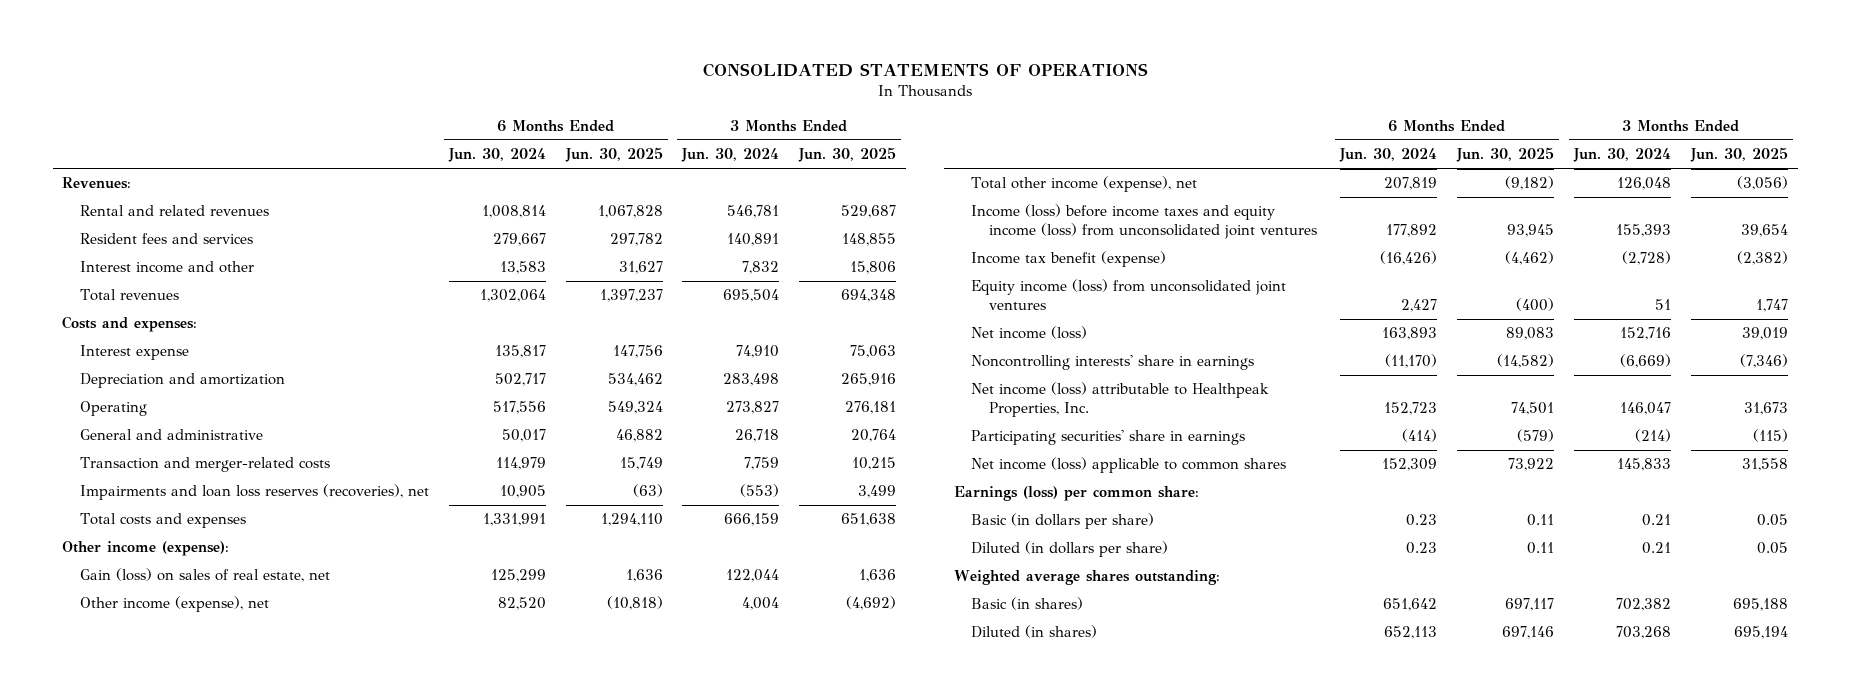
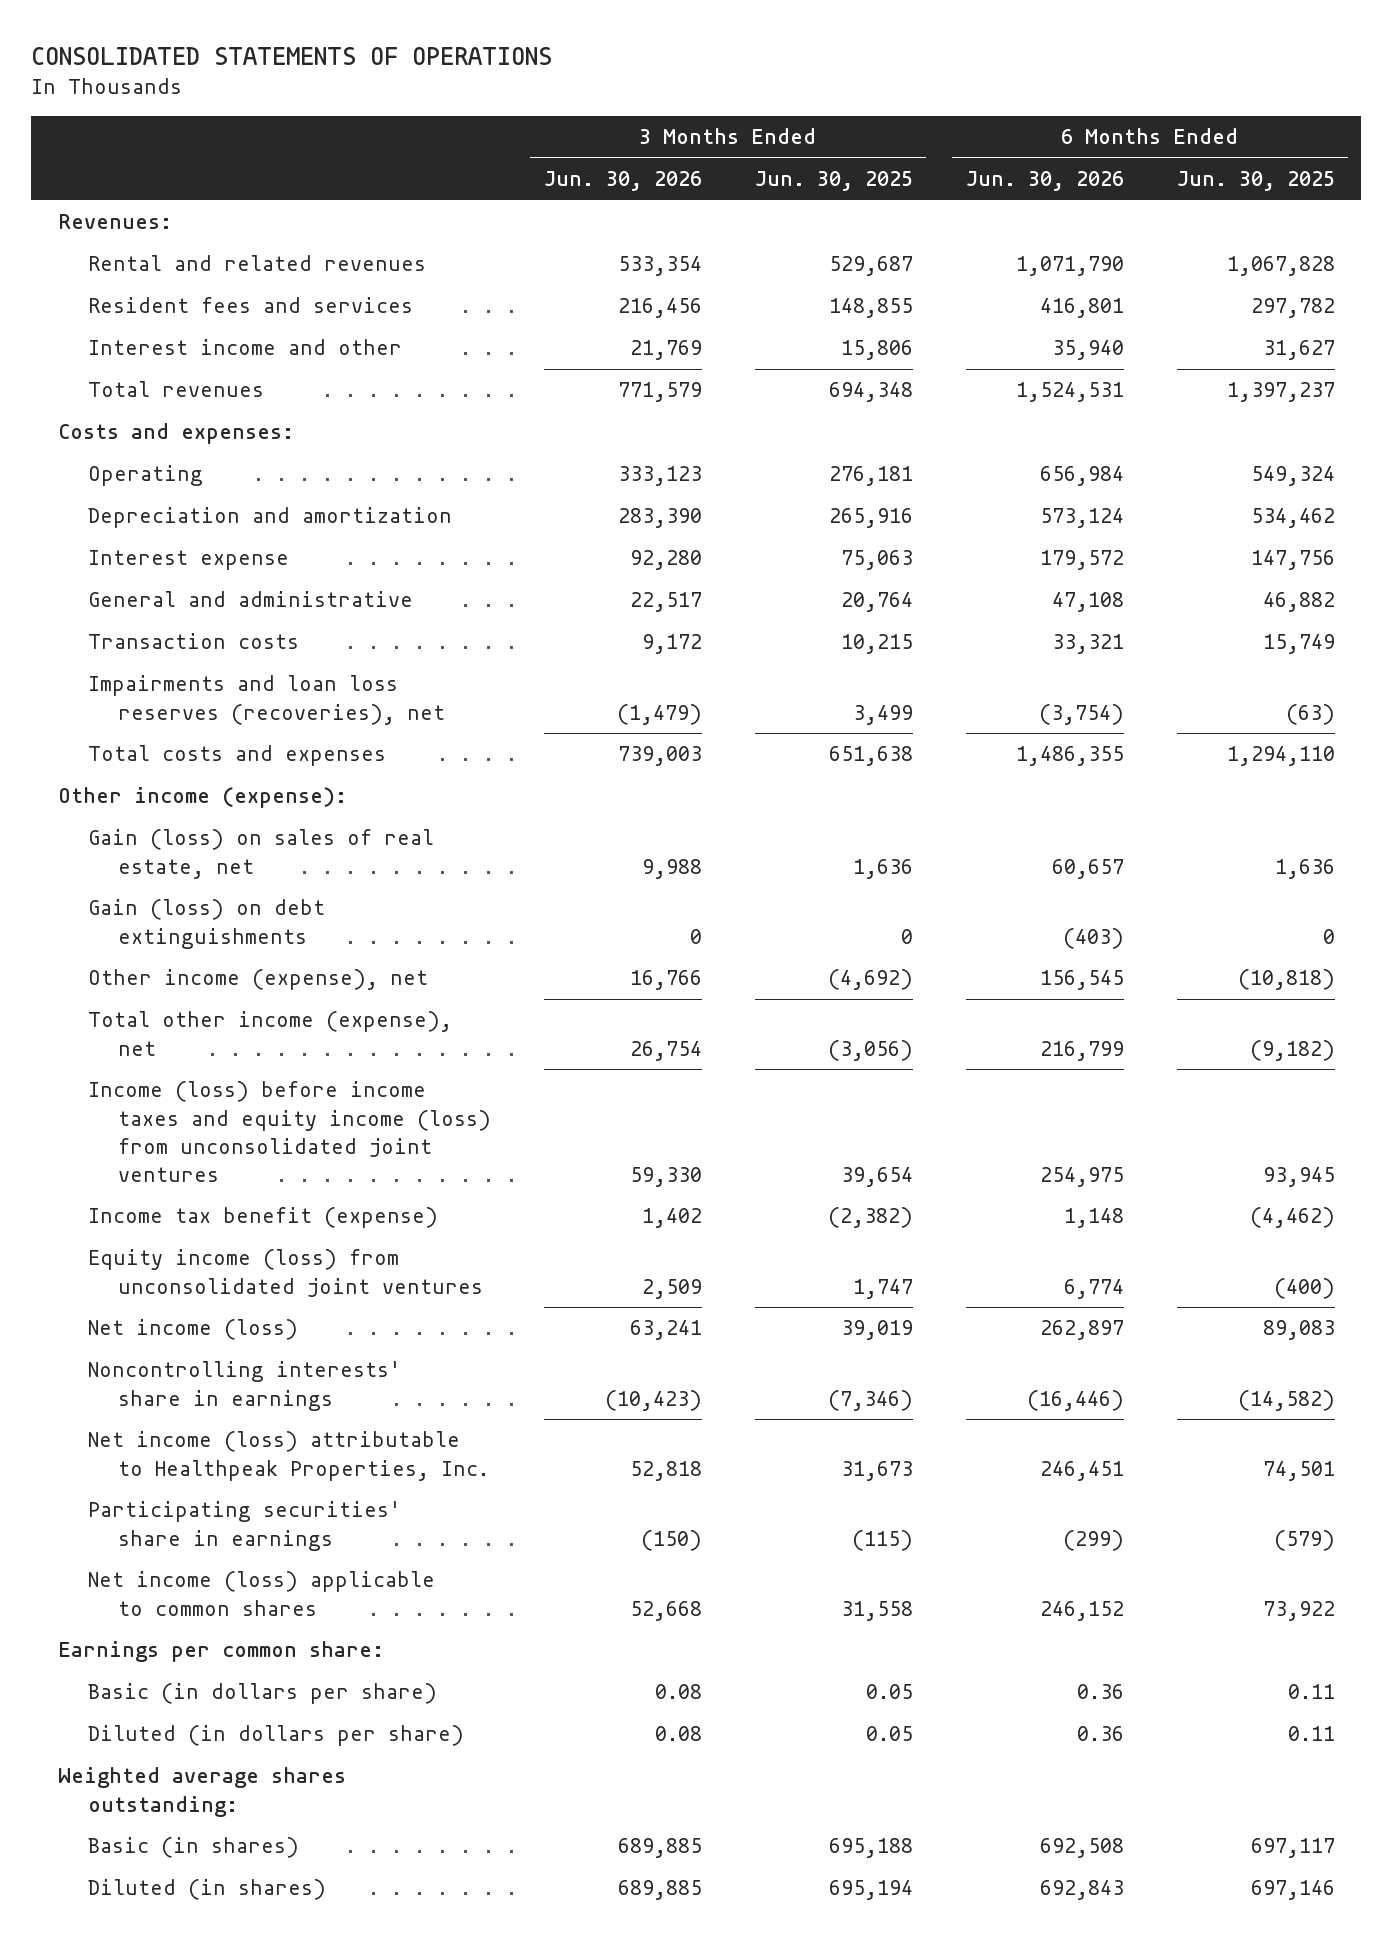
- | 6 Months Ended Jun. 30, 2024 | 6 Months Ended Jun. 30, 2025 | 3 Months Ended Jun. 30, 2024 | 3 Months Ended Jun. 30, 2025
+ | 3 Months Ended Jun. 30, 2026 | 3 Months Ended Jun. 30, 2025 | 6 Months Ended Jun. 30, 2026 | 6 Months Ended Jun. 30, 2025
moved down: Depreciation and amortization | 283,390 | 265,916 | 573,124 | 534,462
moved down: Interest expense | 92,280 | 75,063 | 179,572 | 147,756
- Transaction and merger-related costs | 114,979 | 15,749 | 7,759 | 10,215
+ Transaction costs | 9,172 | 10,215 | 33,321 | 15,749
+ Gain (loss) on debt extinguishments | 0 | 0 | (403) | 0
- Earnings (loss) per common share:
+ Earnings per common share:

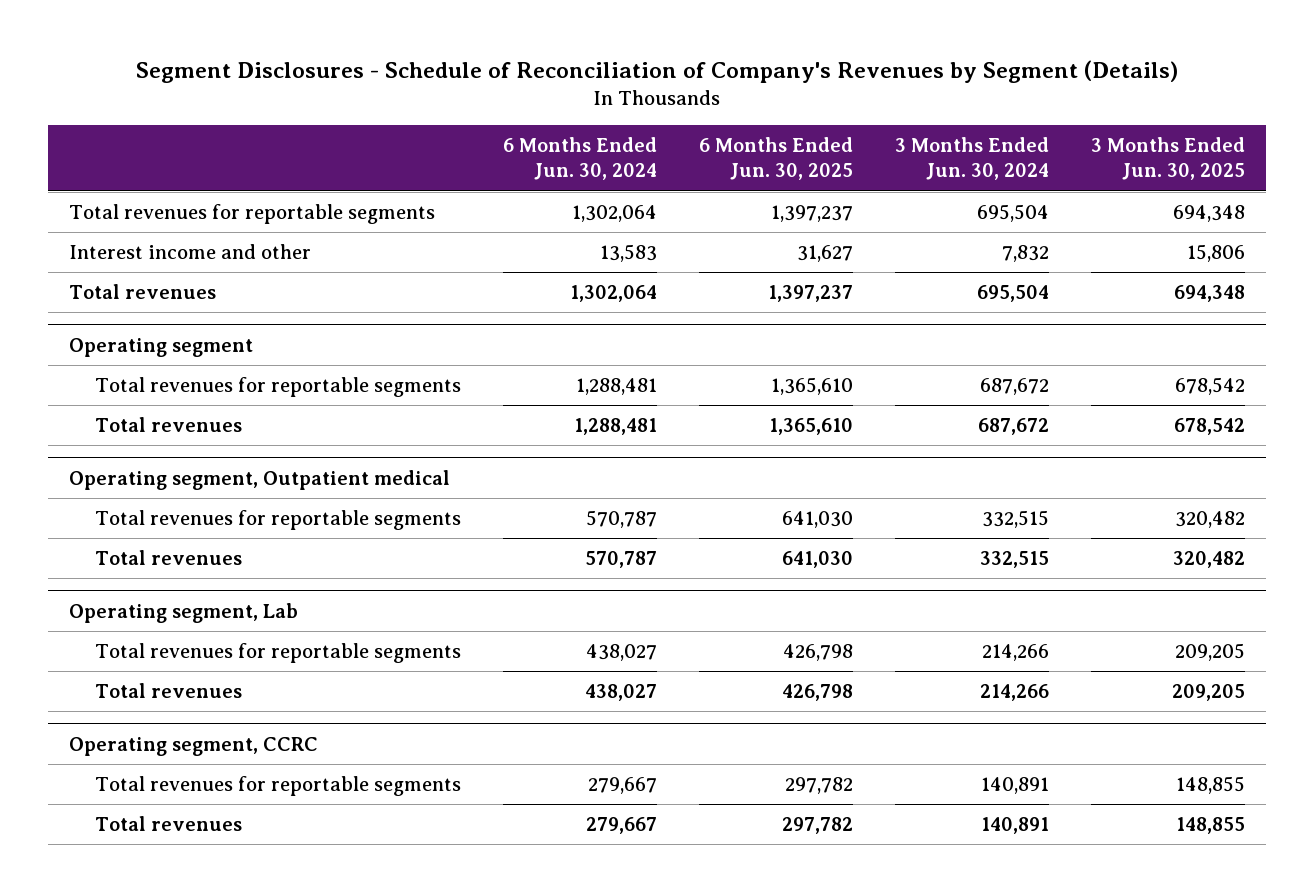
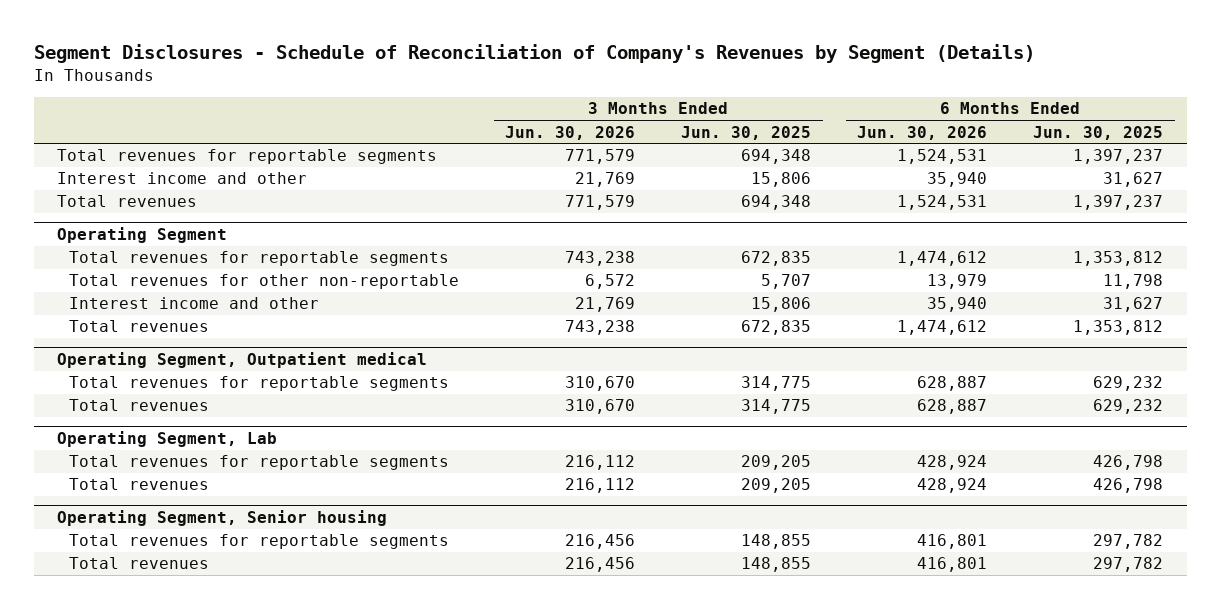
- | 6 Months Ended Jun. 30, 2024 | 6 Months Ended Jun. 30, 2025 | 3 Months Ended Jun. 30, 2024 | 3 Months Ended Jun. 30, 2025
+ | 3 Months Ended Jun. 30, 2026 | 3 Months Ended Jun. 30, 2025 | 6 Months Ended Jun. 30, 2026 | 6 Months Ended Jun. 30, 2025
- Operating segment
- Total revenues for reportable segments | 1,288,481 | 1,365,610 | 687,672 | 678,542
- Total revenues | 1,288,481 | 1,365,610 | 687,672 | 678,542
- Operating segment, Outpatient medical
- Total revenues for reportable segments | 570,787 | 641,030 | 332,515 | 320,482
- Total revenues | 570,787 | 641,030 | 332,515 | 320,482
- Operating segment, Lab
+ Operating Segment
+ Total revenues for reportable segments | 743,238 | 672,835 | 1,474,612 | 1,353,812
+ Total revenues for other non-reportable | 6,572 | 5,707 | 13,979 | 11,798
+ Interest income and other | 21,769 | 15,806 | 35,940 | 31,627
+ Total revenues | 743,238 | 672,835 | 1,474,612 | 1,353,812
+ Operating Segment, Outpatient medical
+ Total revenues for reportable segments | 310,670 | 314,775 | 628,887 | 629,232
+ Total revenues | 310,670 | 314,775 | 628,887 | 629,232
+ Operating Segment, Lab
- Operating segment, CCRC
+ Operating Segment, Senior housing

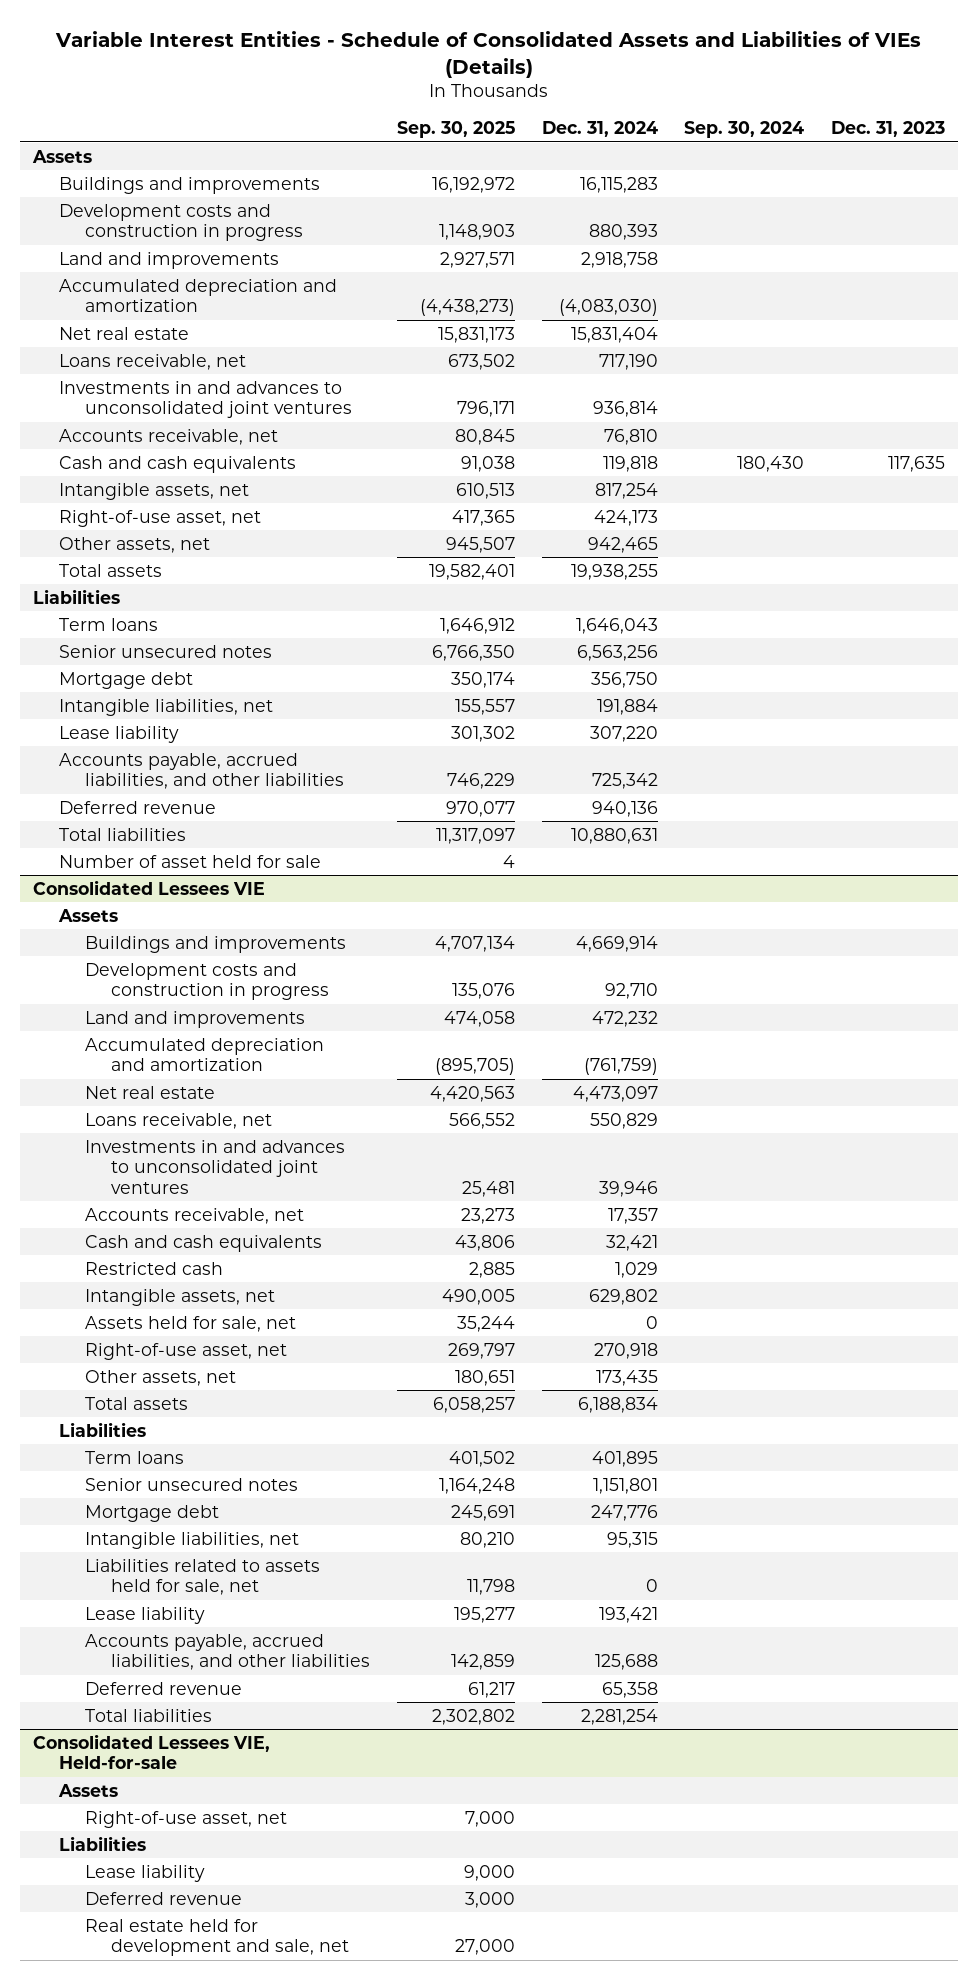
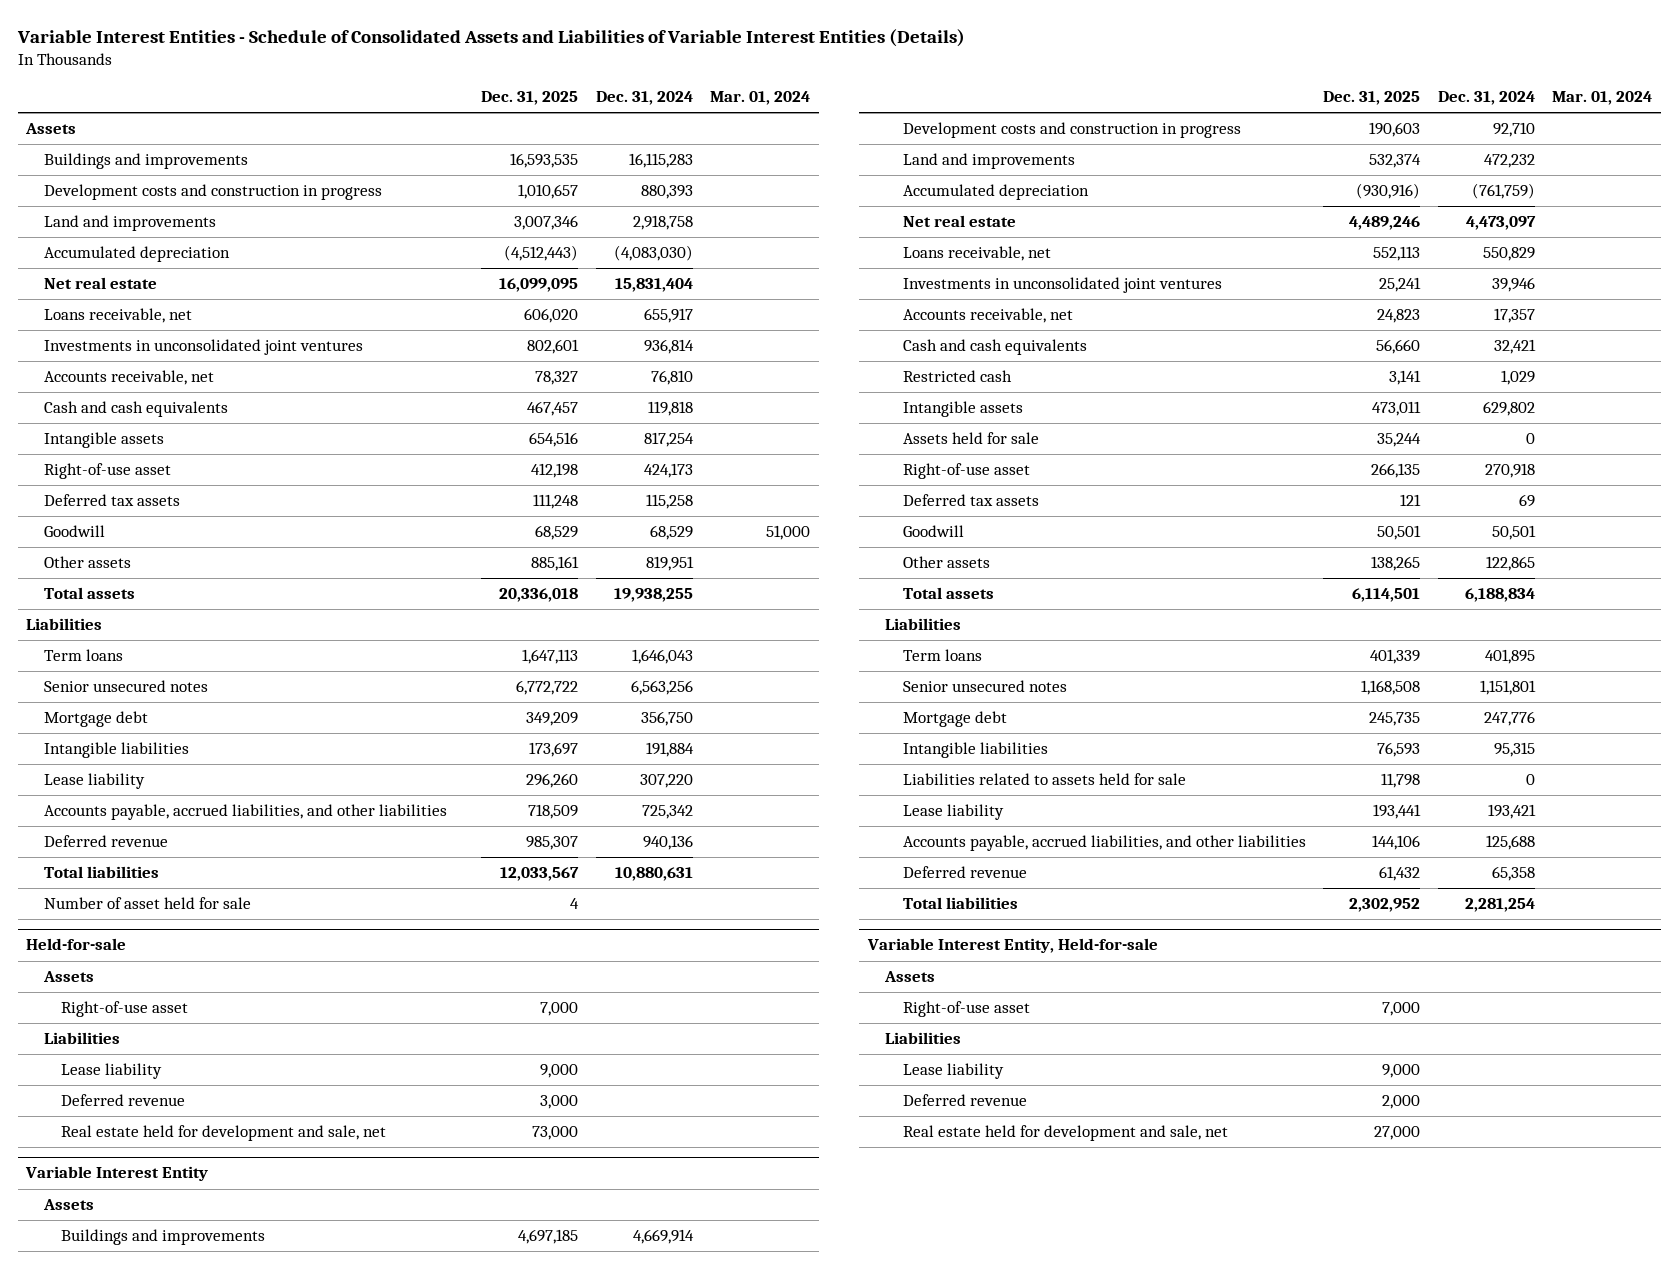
- Variable Interest Entities - Schedule of Consolidated Assets and Liabilities of VIEs (Details)
+ Variable Interest Entities - Schedule of Consolidated Assets and Liabilities of Variable Interest Entities (Details)
- | Sep. 30, 2025 | Dec. 31, 2024 | Sep. 30, 2024 | Dec. 31, 2023
+ | Dec. 31, 2025 | Dec. 31, 2024 | Mar. 01, 2024
- Accumulated depreciation and amortization | (4,438,273) | (4,083,030) | |
+ Accumulated depreciation | (4,512,443) | (4,083,030) |
- Loans receivable, net | 673,502 | 717,190 | |
- Investments in and advances to unconsolidated joint ventures | 796,171 | 936,814 | |
+ Loans receivable, net | 606,020 | 655,917 |
+ Investments in unconsolidated joint ventures | 802,601 | 936,814 |
- Intangible assets, net | 610,513 | 817,254 | |
- Right-of-use asset, net | 417,365 | 424,173 | |
- Other assets, net | 945,507 | 942,465 | |
+ Intangible assets | 654,516 | 817,254 |
+ Right-of-use asset | 412,198 | 424,173 |
+ Deferred tax assets | 111,248 | 115,258 |
+ Goodwill | 68,529 | 68,529 | 51,000
+ Other assets | 885,161 | 819,951 |
- Intangible liabilities, net | 155,557 | 191,884 | |
+ Intangible liabilities | 173,697 | 191,884 |
- Consolidated Lessees VIE
+ Held-for-sale
+ Right-of-use asset | 7,000 | |
+ Liabilities
+ Lease liability | 9,000 | |
+ Deferred revenue | 3,000 | |
+ Real estate held for development and sale, net | 73,000 | |
+ Variable Interest Entity
+ Assets
- Accumulated depreciation and amortization | (895,705) | (761,759) | |
+ Accumulated depreciation | (930,916) | (761,759) |
- Investments in and advances to unconsolidated joint ventures | 25,481 | 39,946 | |
+ Investments in unconsolidated joint ventures | 25,241 | 39,946 |
- Intangible assets, net | 490,005 | 629,802 | |
- Assets held for sale, net | 35,244 | 0 | |
- Right-of-use asset, net | 269,797 | 270,918 | |
- Other assets, net | 180,651 | 173,435 | |
+ Intangible assets | 473,011 | 629,802 |
+ Assets held for sale | 35,244 | 0 |
+ Right-of-use asset | 266,135 | 270,918 |
+ Deferred tax assets | 121 | 69 |
+ Goodwill | 50,501 | 50,501 |
+ Other assets | 138,265 | 122,865 |
- Intangible liabilities, net | 80,210 | 95,315 | |
- Liabilities related to assets held for sale, net | 11,798 | 0 | |
+ Intangible liabilities | 76,593 | 95,315 |
+ Liabilities related to assets held for sale | 11,798 | 0 |
- Consolidated Lessees VIE, Held-for-sale
+ Variable Interest Entity, Held-for-sale
- Right-of-use asset, net | 7,000 | | |
+ Right-of-use asset | 7,000 | |

